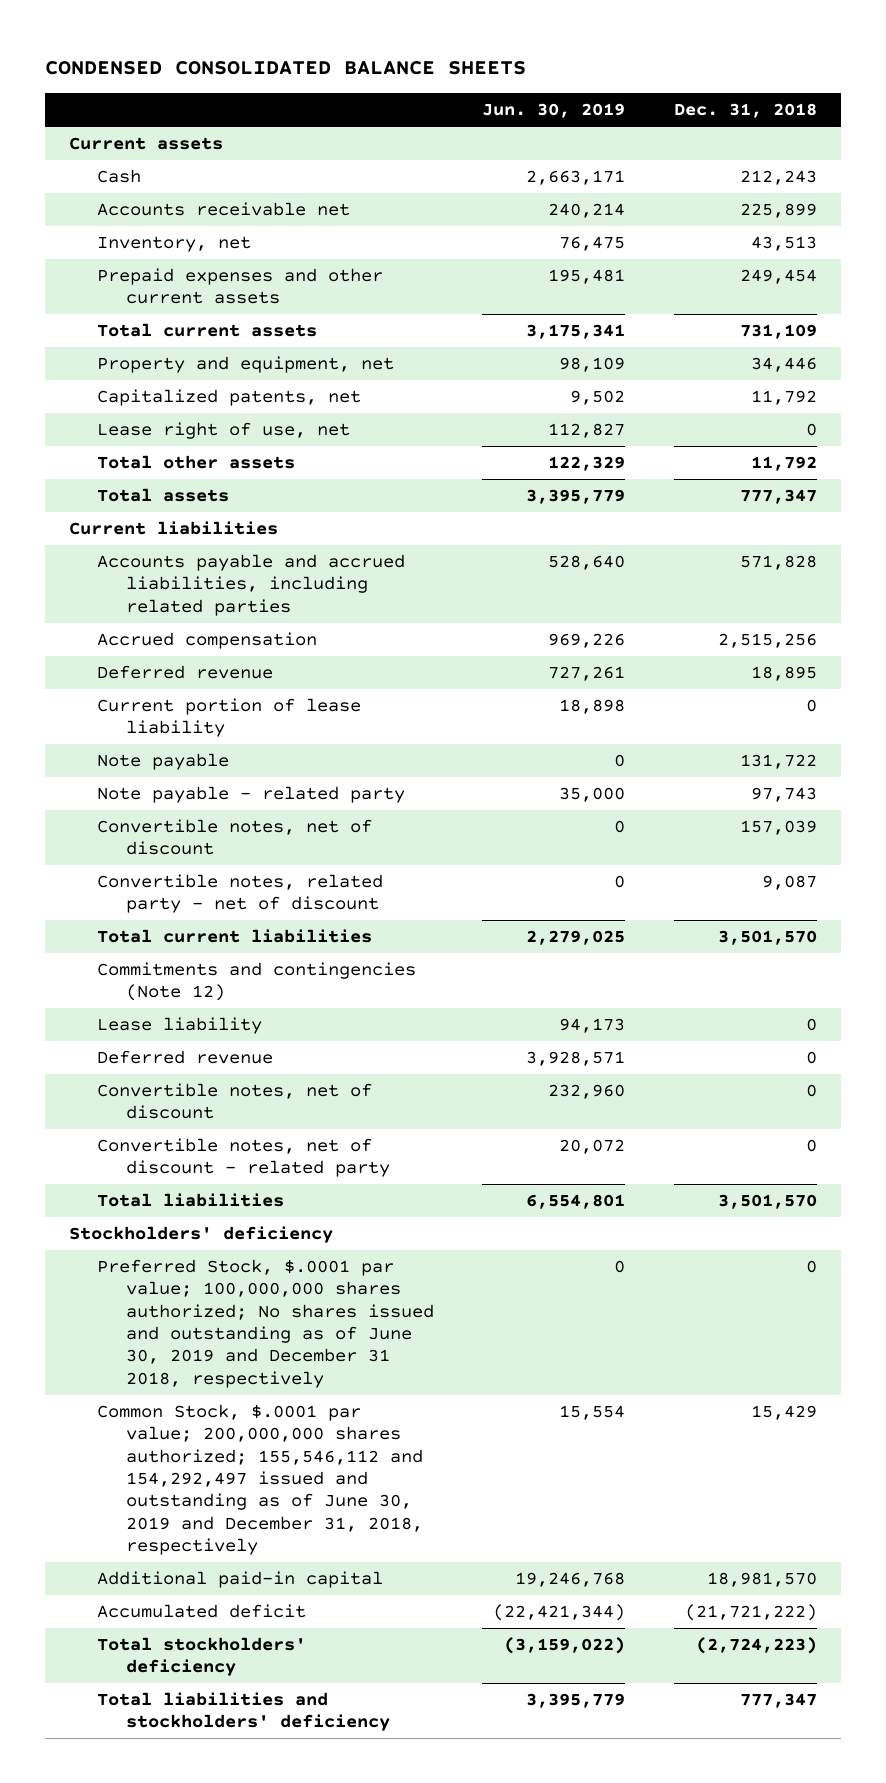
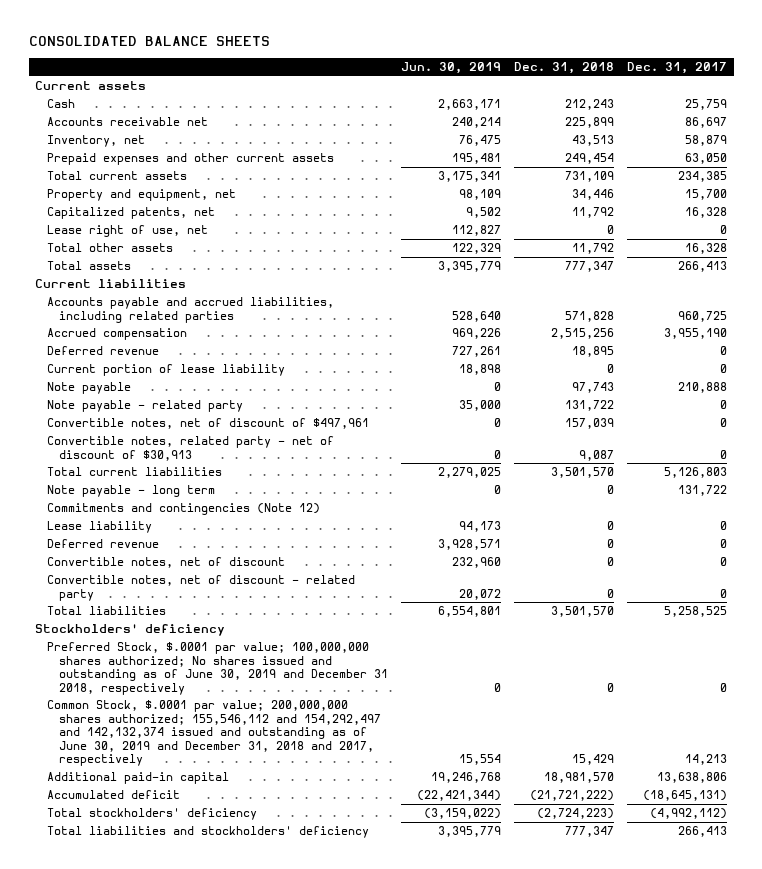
- CONDENSED CONSOLIDATED BALANCE SHEETS
+ CONSOLIDATED BALANCE SHEETS
- | Jun. 30, 2019 | Dec. 31, 2018
+ | Jun. 30, 2019 | Dec. 31, 2018 | Dec. 31, 2017
- Note payable | 0 | 131,722
- Note payable - related party | 35,000 | 97,743
- Convertible notes, net of discount | 0 | 157,039
- Convertible notes, related party - net of discount | 0 | 9,087
+ Note payable | 0 | 97,743 | 210,888
+ Note payable - related party | 35,000 | 131,722 | 0
+ Convertible notes, net of discount of $497,961 | 0 | 157,039 | 0
+ Convertible notes, related party - net of discount of $30,913 | 0 | 9,087 | 0
+ Note payable - long term | 0 | 0 | 131,722
- Common Stock, $.0001 par value; 200,000,000 shares authorized; 155,546,112 and 154,292,497 issued and outstanding as of June 30, 2019 and December 31, 2018, respectively | 15,554 | 15,429
+ Common Stock, $.0001 par value; 200,000,000 shares authorized; 155,546,112 and 154,292,497 and 142,132,374 issued and outstanding as of June 30, 2019 and December 31, 2018 and 2017, respectively | 15,554 | 15,429 | 14,213

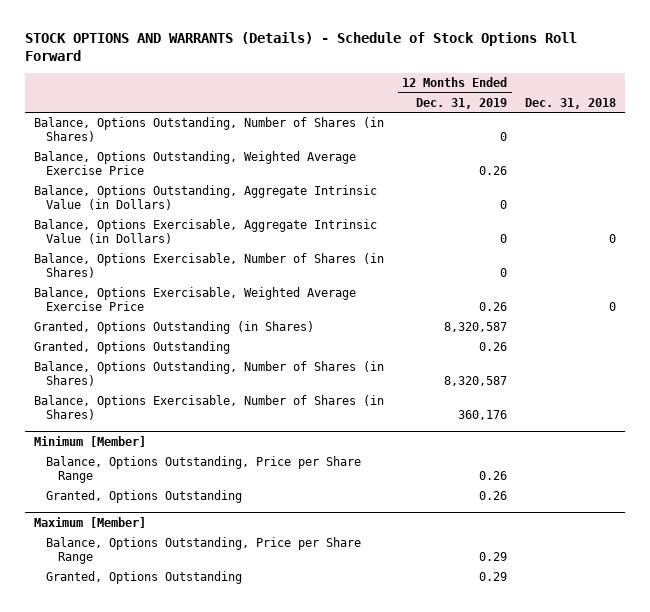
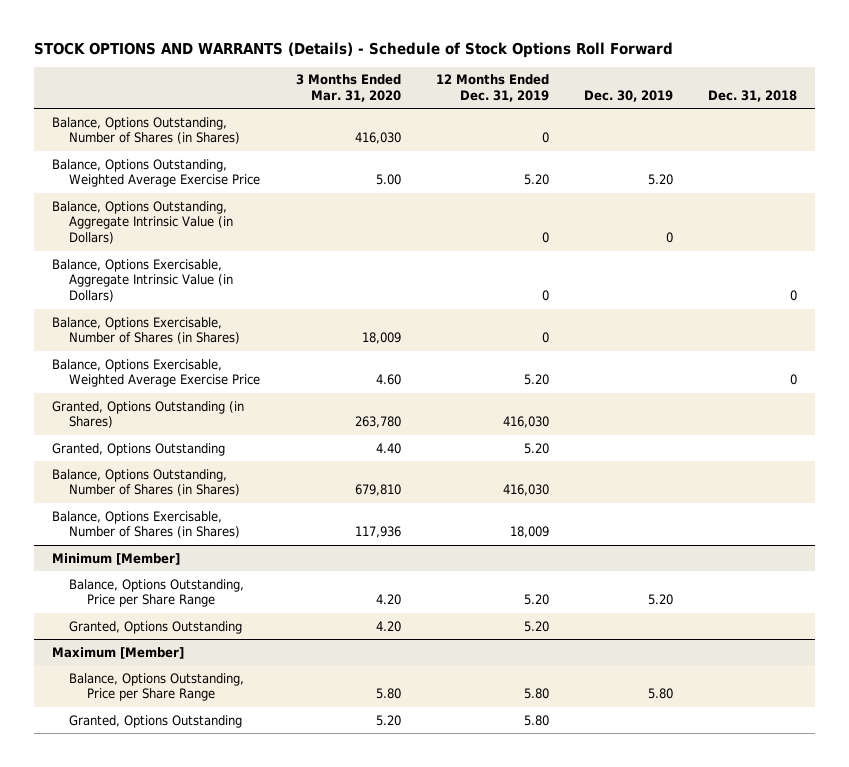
- | 12 Months Ended Dec. 31, 2019 | Dec. 31, 2018
+ | 3 Months Ended Mar. 31, 2020 | 12 Months Ended Dec. 31, 2019 | Dec. 30, 2019 | Dec. 31, 2018
- Balance, Options Outstanding, Weighted Average Exercise Price | 0.26 |
+ Balance, Options Outstanding, Weighted Average Exercise Price | 5.00 | 5.20 | 5.20 |
- Balance, Options Exercisable, Weighted Average Exercise Price | 0.26 | 0
- Granted, Options Outstanding (in Shares) | 8,320,587 |
- Granted, Options Outstanding | 0.26 |
- Balance, Options Outstanding, Number of Shares (in Shares) | 8,320,587 |
- Balance, Options Exercisable, Number of Shares (in Shares) | 360,176 |
+ Balance, Options Exercisable, Weighted Average Exercise Price | 4.60 | 5.20 | | 0
+ Granted, Options Outstanding (in Shares) | 263,780 | 416,030 | |
+ Granted, Options Outstanding | 4.40 | 5.20 | |
+ Balance, Options Outstanding, Number of Shares (in Shares) | 679,810 | 416,030 | |
+ Balance, Options Exercisable, Number of Shares (in Shares) | 117,936 | 18,009 | |
@ Minimum [Member]
- Balance, Options Outstanding, Price per Share Range | 0.26 |
- Granted, Options Outstanding | 0.26 |
+ Balance, Options Outstanding, Price per Share Range | 4.20 | 5.20 | 5.20 |
+ Granted, Options Outstanding | 4.20 | 5.20 | |
@ Maximum [Member]
- Balance, Options Outstanding, Price per Share Range | 0.29 |
- Granted, Options Outstanding | 0.29 |
+ Balance, Options Outstanding, Price per Share Range | 5.80 | 5.80 | 5.80 |
+ Granted, Options Outstanding | 5.20 | 5.80 | |

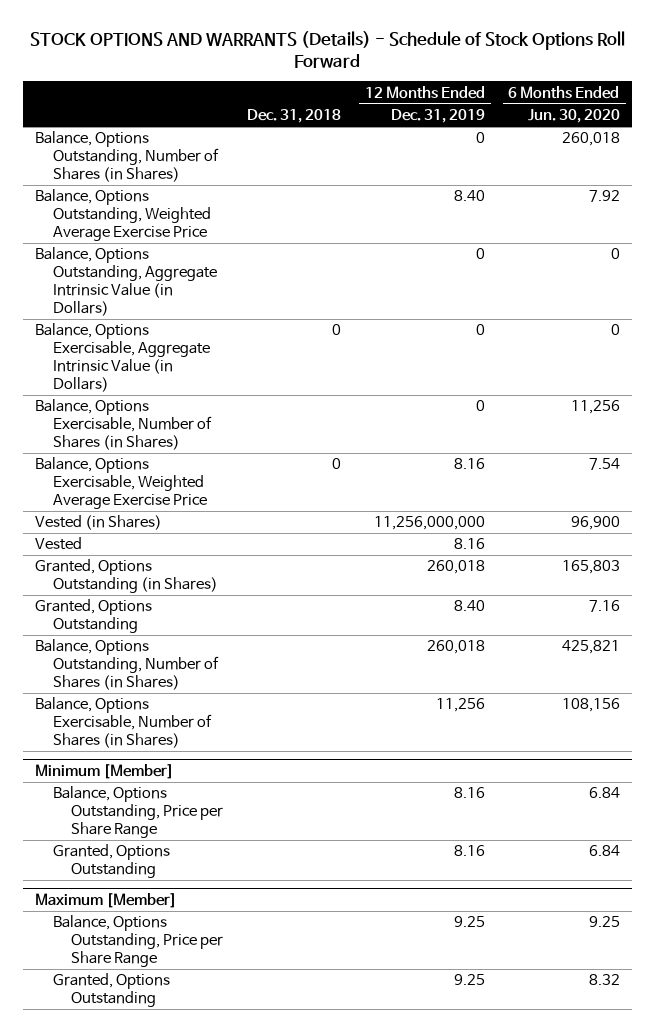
- | 3 Months Ended Mar. 31, 2020 | 12 Months Ended Dec. 31, 2019 | Dec. 30, 2019 | Dec. 31, 2018
+ | Dec. 31, 2018 | 12 Months Ended Dec. 31, 2019 | 6 Months Ended Jun. 30, 2020
- Balance, Options Outstanding, Weighted Average Exercise Price | 5.00 | 5.20 | 5.20 |
+ Balance, Options Outstanding, Weighted Average Exercise Price | | 8.40 | 7.92
- Balance, Options Exercisable, Weighted Average Exercise Price | 4.60 | 5.20 | | 0
- Granted, Options Outstanding (in Shares) | 263,780 | 416,030 | |
- Granted, Options Outstanding | 4.40 | 5.20 | |
- Balance, Options Outstanding, Number of Shares (in Shares) | 679,810 | 416,030 | |
- Balance, Options Exercisable, Number of Shares (in Shares) | 117,936 | 18,009 | |
+ Balance, Options Exercisable, Weighted Average Exercise Price | 0 | 8.16 | 7.54
+ Vested (in Shares) | | 11,256,000,000 | 96,900
+ Vested | | 8.16 |
+ Granted, Options Outstanding (in Shares) | | 260,018 | 165,803
+ Granted, Options Outstanding | | 8.40 | 7.16
+ Balance, Options Outstanding, Number of Shares (in Shares) | | 260,018 | 425,821
+ Balance, Options Exercisable, Number of Shares (in Shares) | | 11,256 | 108,156
@ Minimum [Member]
- Balance, Options Outstanding, Price per Share Range | 4.20 | 5.20 | 5.20 |
- Granted, Options Outstanding | 4.20 | 5.20 | |
+ Balance, Options Outstanding, Price per Share Range | | 8.16 | 6.84
+ Granted, Options Outstanding | | 8.16 | 6.84
@ Maximum [Member]
- Balance, Options Outstanding, Price per Share Range | 5.80 | 5.80 | 5.80 |
- Granted, Options Outstanding | 5.20 | 5.80 | |
+ Balance, Options Outstanding, Price per Share Range | | 9.25 | 9.25
+ Granted, Options Outstanding | | 9.25 | 8.32

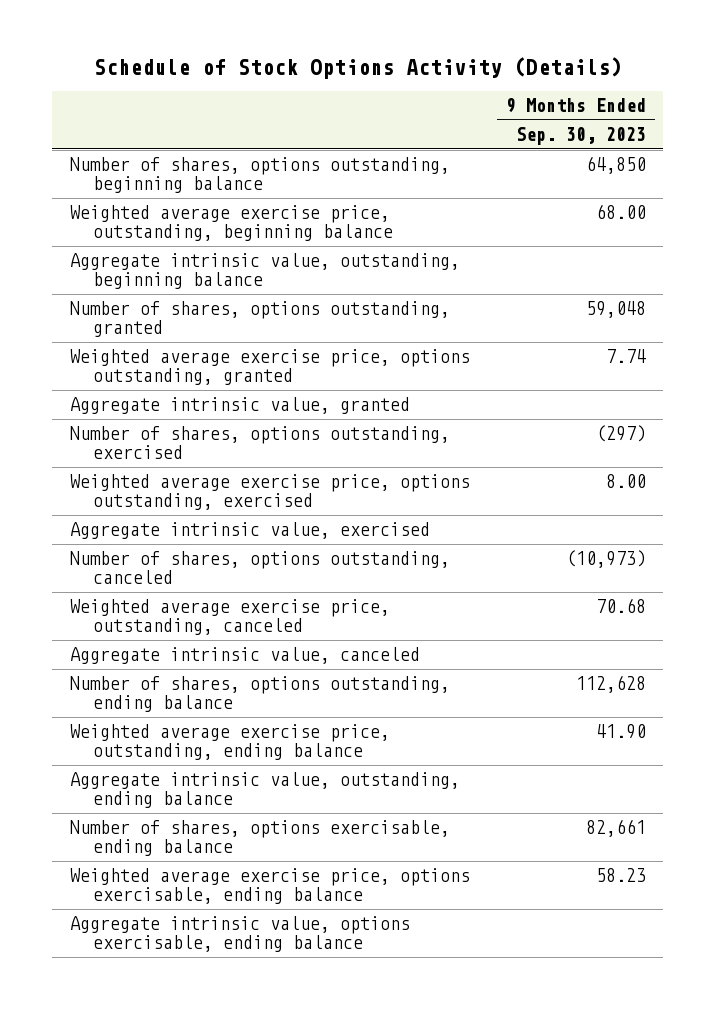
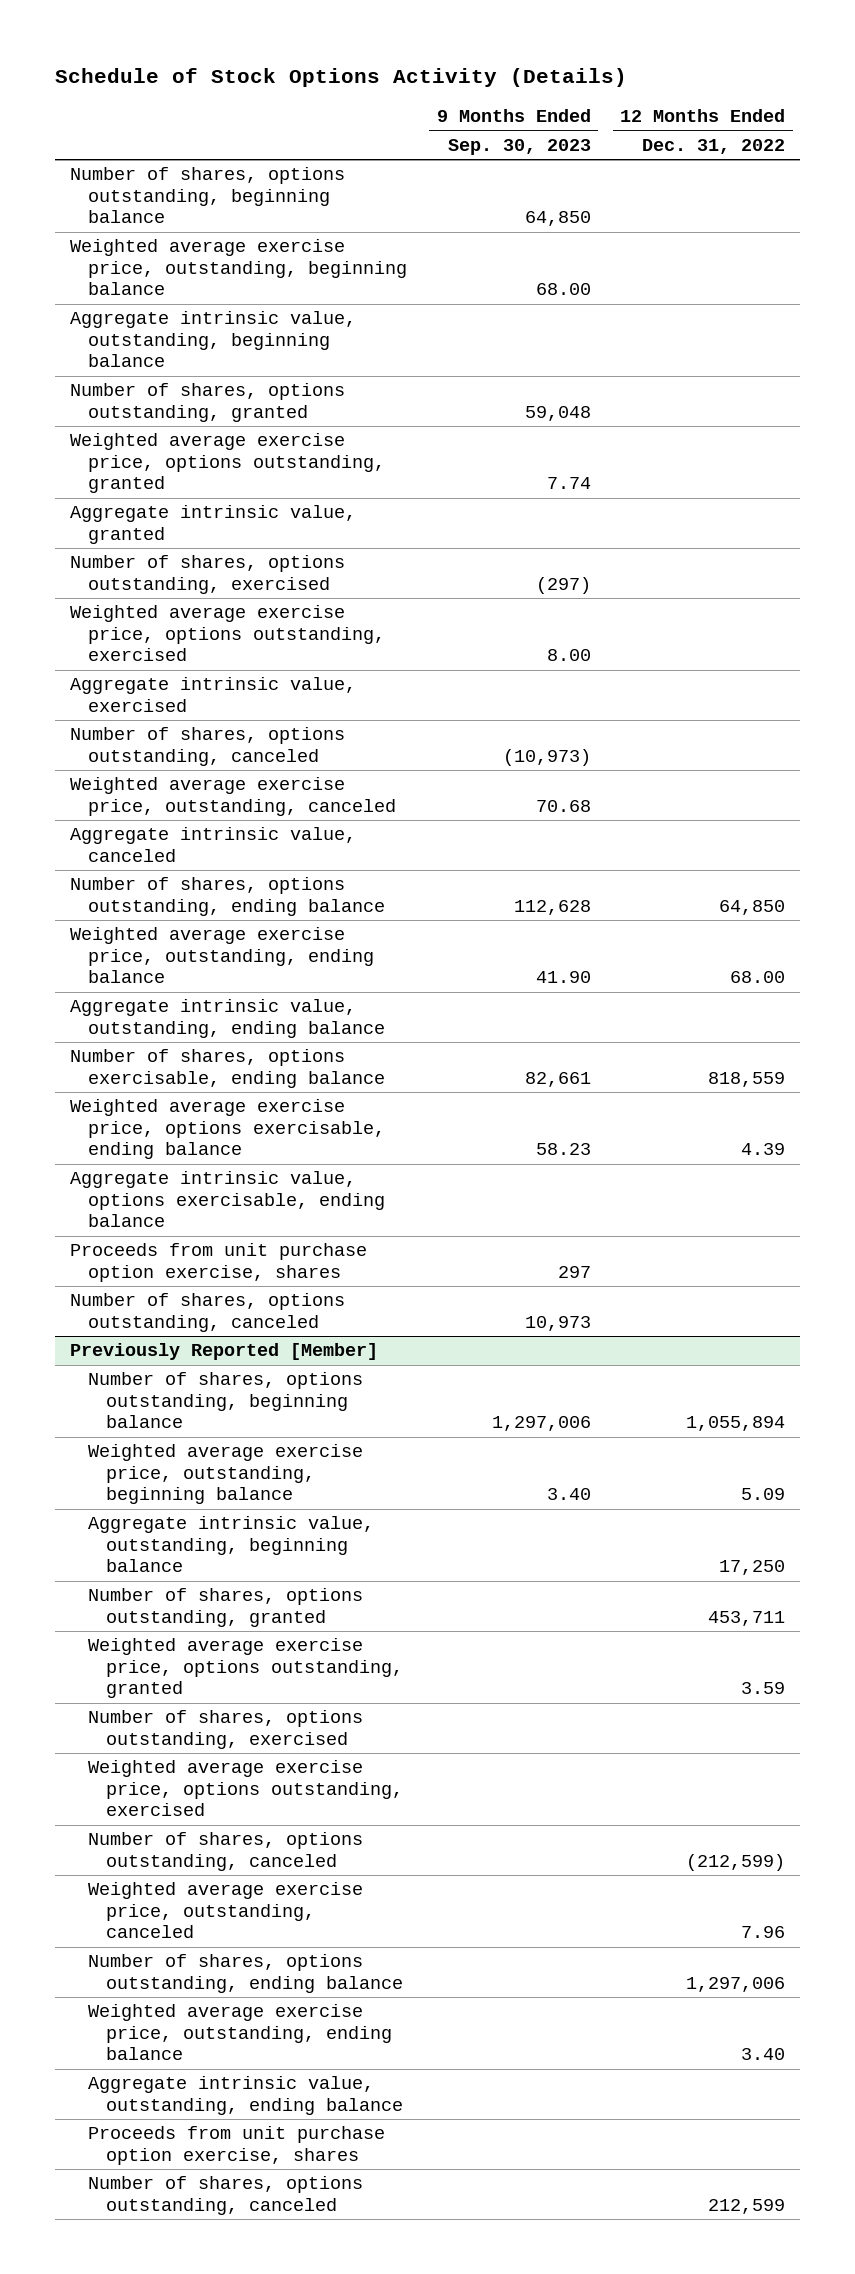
- | 9 Months Ended Sep. 30, 2023
+ | 9 Months Ended Sep. 30, 2023 | 12 Months Ended Dec. 31, 2022
+ Proceeds from unit purchase option exercise, shares | 297 |
+ Number of shares, options outstanding, canceled | 10,973 |
+ Previously Reported [Member]
+ Number of shares, options outstanding, beginning balance | 1,297,006 | 1,055,894
+ Weighted average exercise price, outstanding, beginning balance | 3.40 | 5.09
+ Aggregate intrinsic value, outstanding, beginning balance | | 17,250
+ Number of shares, options outstanding, granted | | 453,711
+ Weighted average exercise price, options outstanding, granted | | 3.59
+ Number of shares, options outstanding, exercised
+ Weighted average exercise price, options outstanding, exercised
+ Number of shares, options outstanding, canceled | | (212,599)
+ Weighted average exercise price, outstanding, canceled | | 7.96
+ Number of shares, options outstanding, ending balance | | 1,297,006
+ Weighted average exercise price, outstanding, ending balance | | 3.40
+ Aggregate intrinsic value, outstanding, ending balance
+ Proceeds from unit purchase option exercise, shares
+ Number of shares, options outstanding, canceled | | 212,599

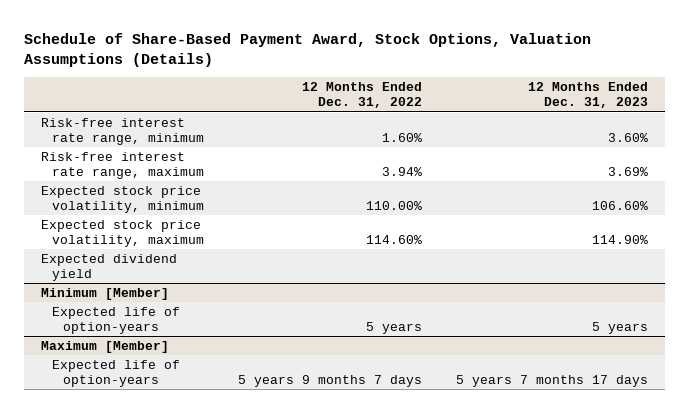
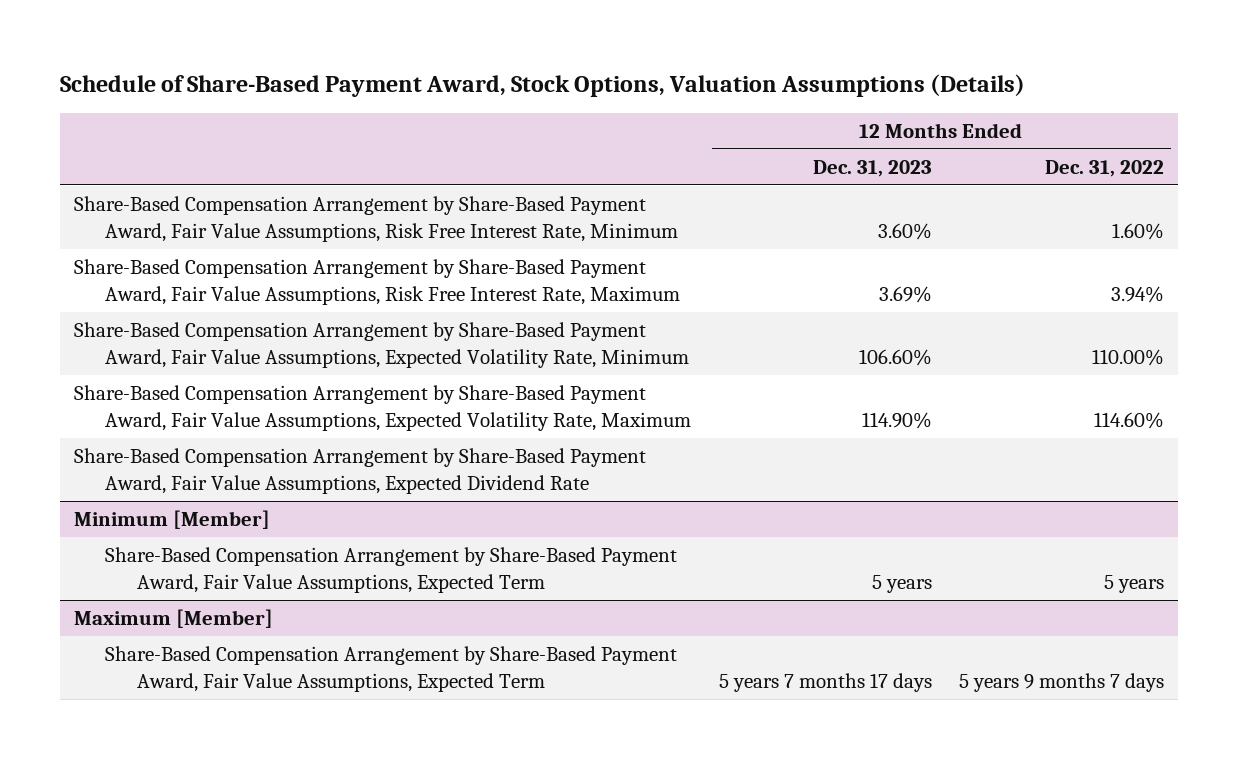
- | 12 Months Ended Dec. 31, 2022 | 12 Months Ended Dec. 31, 2023
+ | 12 Months Ended Dec. 31, 2023 | 12 Months Ended Dec. 31, 2022
- Risk-free interest rate range, minimum | 1.60% | 3.60%
- Risk-free interest rate range, maximum | 3.94% | 3.69%
- Expected stock price volatility, minimum | 110.00% | 106.60%
- Expected stock price volatility, maximum | 114.60% | 114.90%
- Expected dividend yield
+ Share-Based Compensation Arrangement by Share-Based Payment Award, Fair Value Assumptions, Risk Free Interest Rate, Minimum | 3.60% | 1.60%
+ Share-Based Compensation Arrangement by Share-Based Payment Award, Fair Value Assumptions, Risk Free Interest Rate, Maximum | 3.69% | 3.94%
+ Share-Based Compensation Arrangement by Share-Based Payment Award, Fair Value Assumptions, Expected Volatility Rate, Minimum | 106.60% | 110.00%
+ Share-Based Compensation Arrangement by Share-Based Payment Award, Fair Value Assumptions, Expected Volatility Rate, Maximum | 114.90% | 114.60%
+ Share-Based Compensation Arrangement by Share-Based Payment Award, Fair Value Assumptions, Expected Dividend Rate
@ Minimum [Member]
- Expected life of option-years | 5 years | 5 years
+ Share-Based Compensation Arrangement by Share-Based Payment Award, Fair Value Assumptions, Expected Term | 5 years | 5 years
@ Maximum [Member]
- Expected life of option-years | 5 years 9 months 7 days | 5 years 7 months 17 days
+ Share-Based Compensation Arrangement by Share-Based Payment Award, Fair Value Assumptions, Expected Term | 5 years 7 months 17 days | 5 years 9 months 7 days

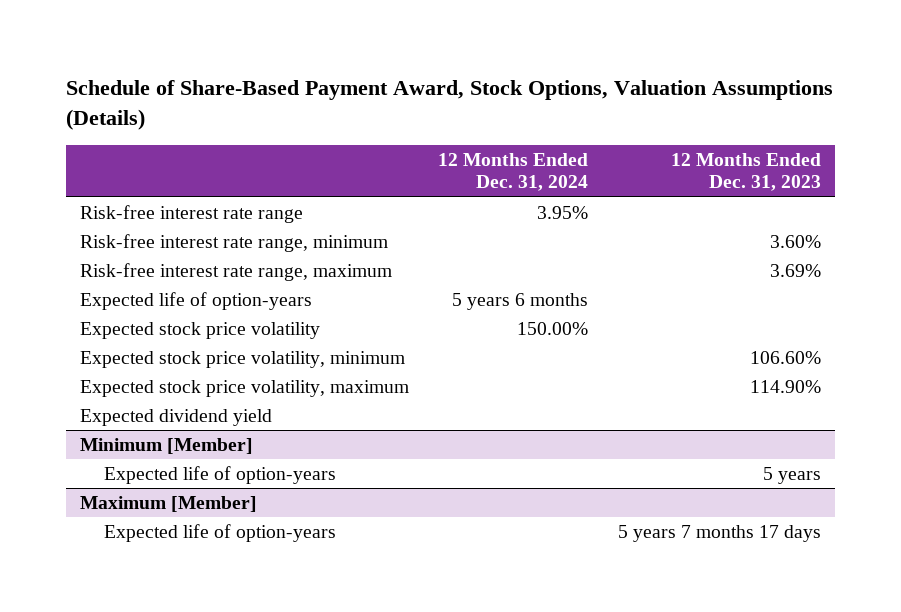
- | 12 Months Ended Dec. 31, 2023 | 12 Months Ended Dec. 31, 2022
+ | 12 Months Ended Dec. 31, 2024 | 12 Months Ended Dec. 31, 2023
- Share-Based Compensation Arrangement by Share-Based Payment Award, Fair Value Assumptions, Risk Free Interest Rate, Minimum | 3.60% | 1.60%
- Share-Based Compensation Arrangement by Share-Based Payment Award, Fair Value Assumptions, Risk Free Interest Rate, Maximum | 3.69% | 3.94%
- Share-Based Compensation Arrangement by Share-Based Payment Award, Fair Value Assumptions, Expected Volatility Rate, Minimum | 106.60% | 110.00%
- Share-Based Compensation Arrangement by Share-Based Payment Award, Fair Value Assumptions, Expected Volatility Rate, Maximum | 114.90% | 114.60%
- Share-Based Compensation Arrangement by Share-Based Payment Award, Fair Value Assumptions, Expected Dividend Rate
+ Risk-free interest rate range | 3.95% |
+ Risk-free interest rate range, minimum | | 3.60%
+ Risk-free interest rate range, maximum | | 3.69%
+ Expected life of option-years | 5 years 6 months |
+ Expected stock price volatility | 150.00% |
+ Expected stock price volatility, minimum | | 106.60%
+ Expected stock price volatility, maximum | | 114.90%
+ Expected dividend yield
@ Minimum [Member]
- Share-Based Compensation Arrangement by Share-Based Payment Award, Fair Value Assumptions, Expected Term | 5 years | 5 years
+ Expected life of option-years | | 5 years
@ Maximum [Member]
- Share-Based Compensation Arrangement by Share-Based Payment Award, Fair Value Assumptions, Expected Term | 5 years 7 months 17 days | 5 years 9 months 7 days
+ Expected life of option-years | | 5 years 7 months 17 days

